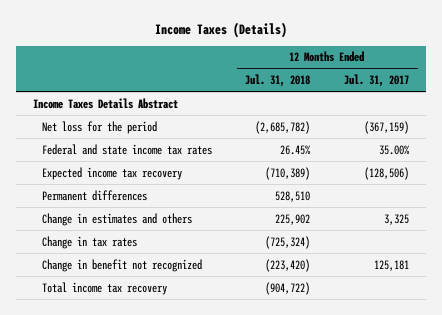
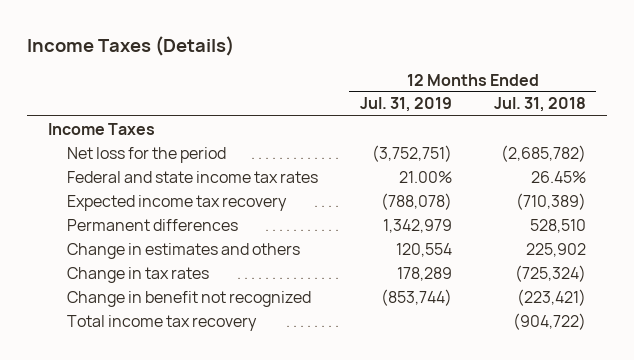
- | 12 Months Ended Jul. 31, 2018 | 12 Months Ended Jul. 31, 2017
+ | 12 Months Ended Jul. 31, 2019 | 12 Months Ended Jul. 31, 2018
- Income Taxes Details Abstract
+ Income Taxes
- Change in benefit not recognized | (223,420) | 125,181
+ Change in benefit not recognized | (853,744) | (223,421)

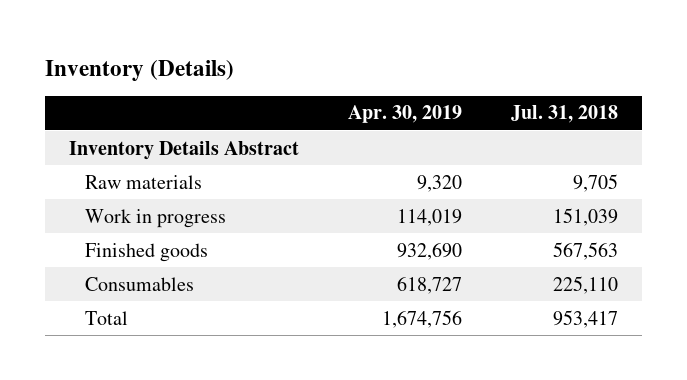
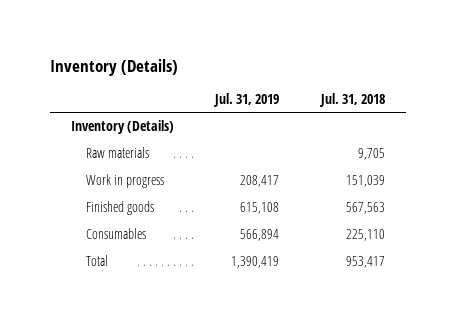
- | Apr. 30, 2019 | Jul. 31, 2018
+ | Jul. 31, 2019 | Jul. 31, 2018
- Inventory Details Abstract
+ Inventory (Details)

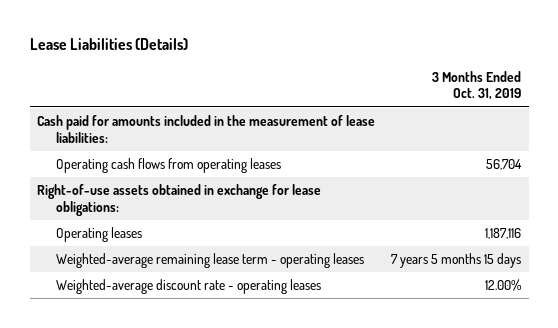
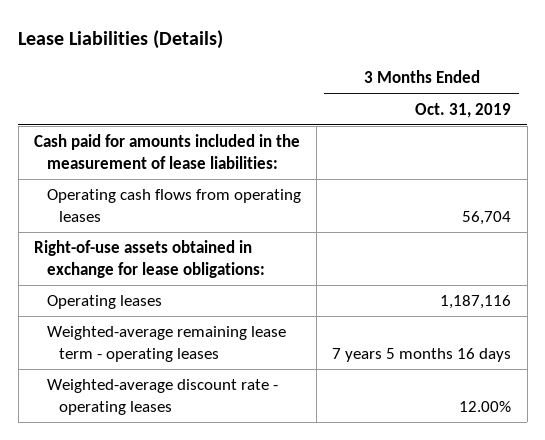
- Weighted-average remaining lease term - operating leases | 7 years 5 months 15 days
+ Weighted-average remaining lease term - operating leases | 7 years 5 months 16 days

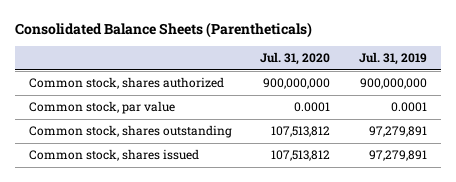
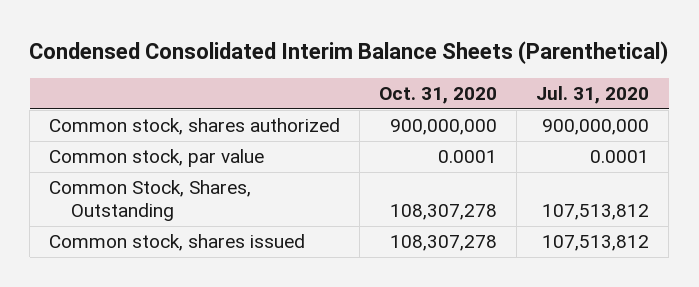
- Consolidated Balance Sheets (Parentheticals)
+ Condensed Consolidated Interim Balance Sheets (Parenthetical)
- | Jul. 31, 2020 | Jul. 31, 2019
+ | Oct. 31, 2020 | Jul. 31, 2020
- Common stock, shares outstanding | 107,513,812 | 97,279,891
+ Common Stock, Shares, Outstanding | 108,307,278 | 107,513,812

